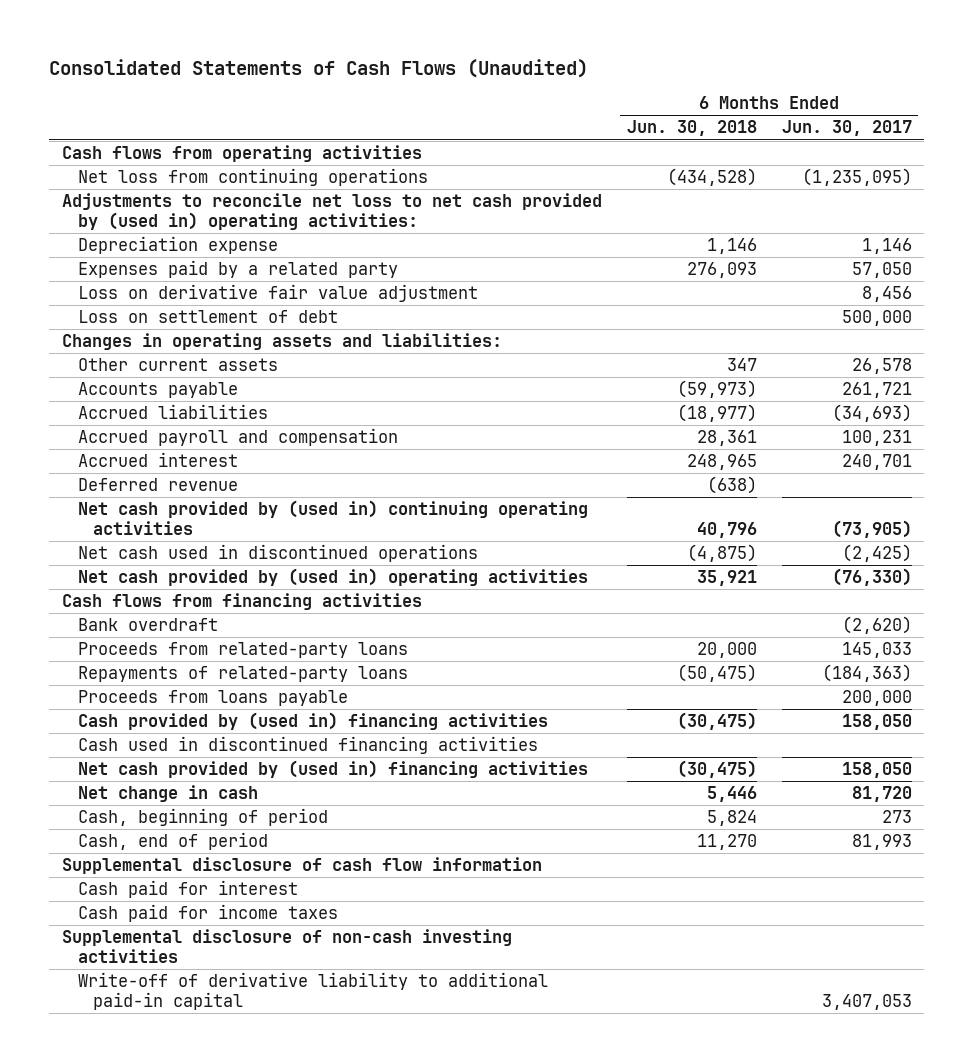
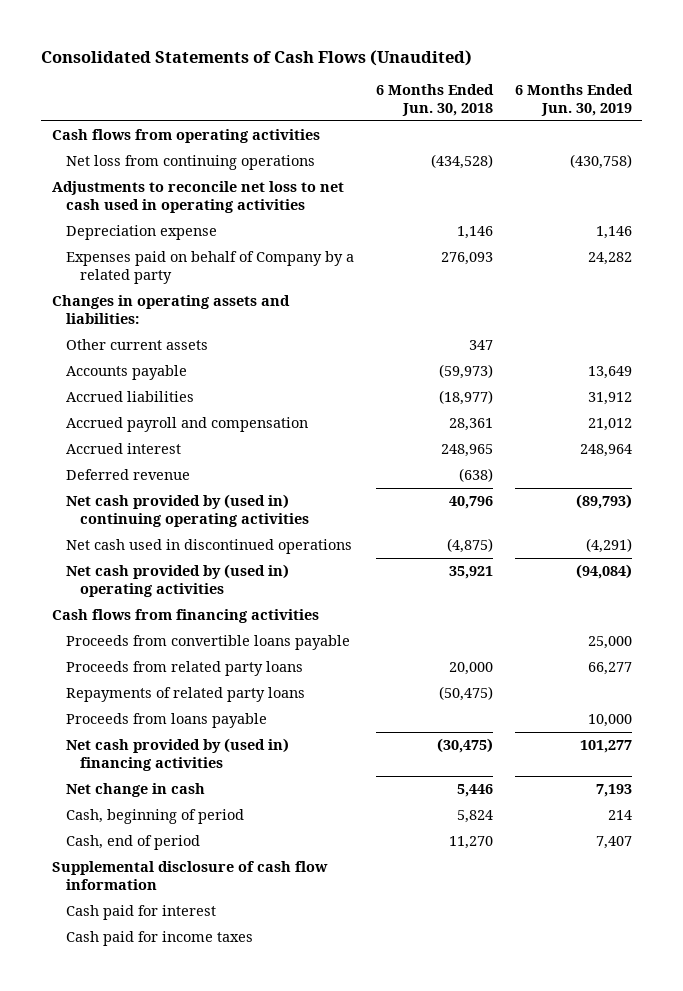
- | 6 Months Ended Jun. 30, 2018 | 6 Months Ended Jun. 30, 2017
+ | 6 Months Ended Jun. 30, 2018 | 6 Months Ended Jun. 30, 2019
- Adjustments to reconcile net loss to net cash provided by (used in) operating activities:
+ Adjustments to reconcile net loss to net cash used in operating activities
- Expenses paid by a related party | 276,093 | 57,050
- Loss on derivative fair value adjustment | | 8,456
- Loss on settlement of debt | | 500,000
+ Expenses paid on behalf of Company by a related party | 276,093 | 24,282
- Bank overdraft | | (2,620)
- Proceeds from related-party loans | 20,000 | 145,033
- Repayments of related-party loans | (50,475) | (184,363)
+ Proceeds from convertible loans payable | | 25,000
+ Proceeds from related party loans | 20,000 | 66,277
+ Repayments of related party loans | (50,475) |
- Cash provided by (used in) financing activities | (30,475) | 158,050
- Cash used in discontinued financing activities
- Supplemental disclosure of non-cash investing activities
- Write-off of derivative liability to additional paid-in capital | | 3,407,053

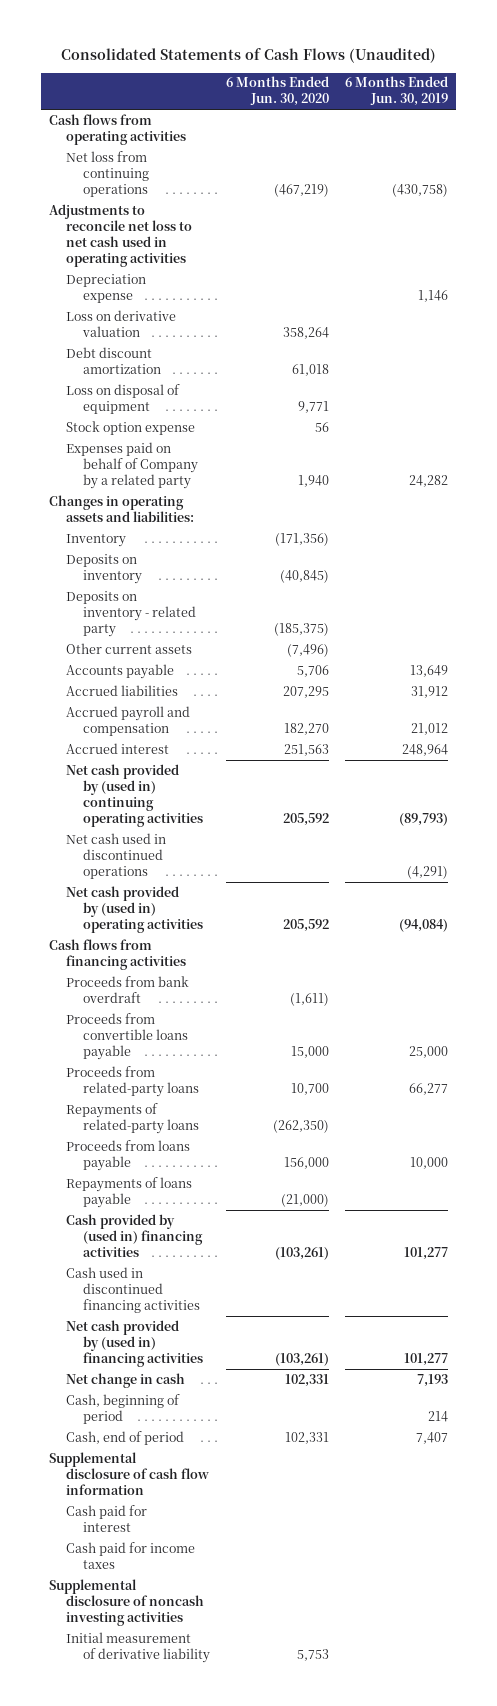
- | 6 Months Ended Jun. 30, 2018 | 6 Months Ended Jun. 30, 2019
+ | 6 Months Ended Jun. 30, 2020 | 6 Months Ended Jun. 30, 2019
+ Loss on derivative valuation | 358,264 |
+ Debt discount amortization | 61,018 |
+ Loss on disposal of equipment | 9,771 |
+ Stock option expense | 56 |
+ Inventory | (171,356) |
+ Deposits on inventory | (40,845) |
+ Deposits on inventory - related party | (185,375) |
- Deferred revenue | (638) |
+ Proceeds from bank overdraft | (1,611) |
- Proceeds from related party loans | 20,000 | 66,277
- Repayments of related party loans | (50,475) |
+ Proceeds from related-party loans | 10,700 | 66,277
+ Repayments of related-party loans | (262,350) |
+ Repayments of loans payable | (21,000) |
+ Cash provided by (used in) financing activities | (103,261) | 101,277
+ Cash used in discontinued financing activities
+ Supplemental disclosure of noncash investing activities
+ Initial measurement of derivative liability | 5,753 |

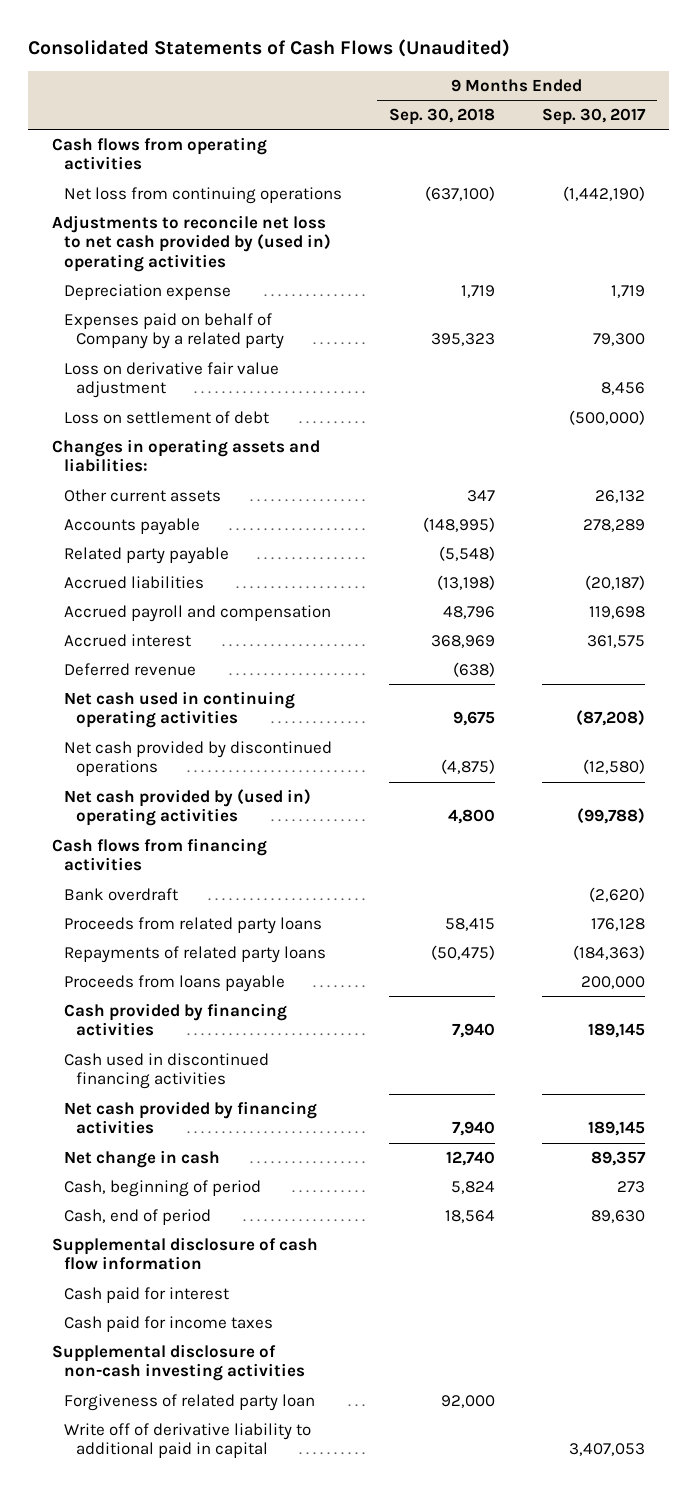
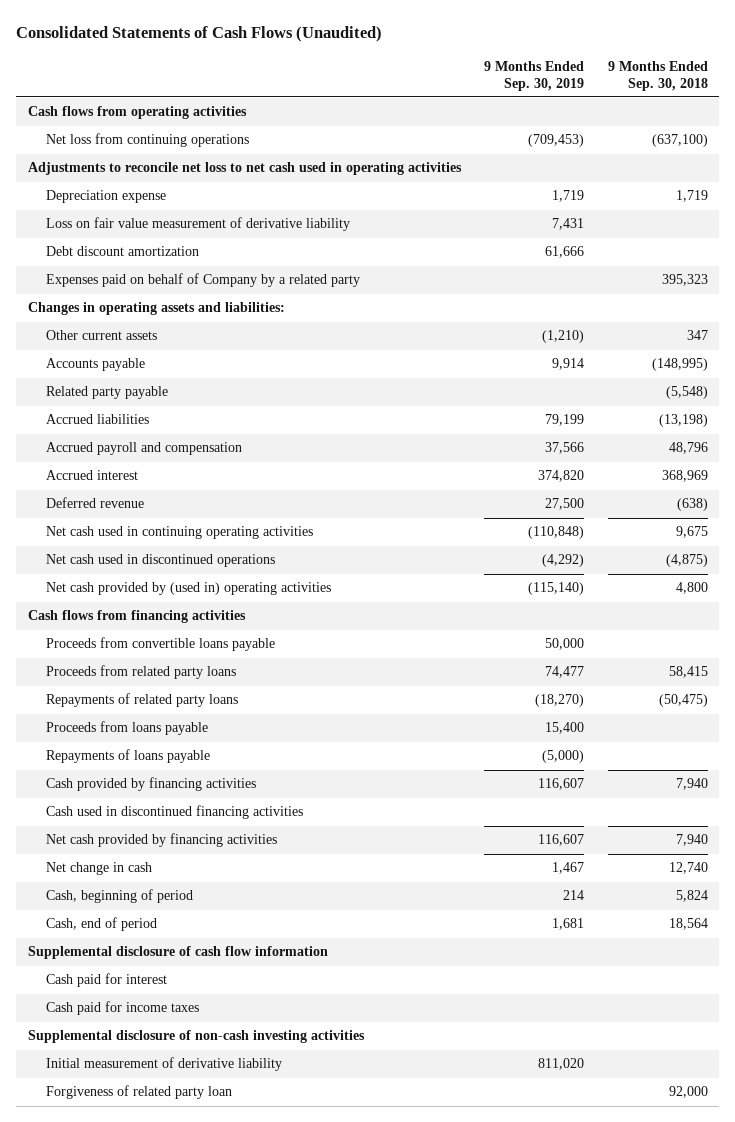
- | 9 Months Ended Sep. 30, 2018 | 9 Months Ended Sep. 30, 2017
+ | 9 Months Ended Sep. 30, 2019 | 9 Months Ended Sep. 30, 2018
- Adjustments to reconcile net loss to net cash provided by (used in) operating activities
+ Adjustments to reconcile net loss to net cash used in operating activities
+ Loss on fair value measurement of derivative liability | 7,431 |
+ Debt discount amortization | 61,666 |
- Loss on derivative fair value adjustment | | 8,456
- Loss on settlement of debt | | (500,000)
- Net cash provided by discontinued operations | (4,875) | (12,580)
+ Net cash used in discontinued operations | (4,292) | (4,875)
- Bank overdraft | | (2,620)
+ Proceeds from convertible loans payable | 50,000 |
+ Repayments of loans payable | (5,000) |
+ Initial measurement of derivative liability | 811,020 |
- Write off of derivative liability to additional paid in capital | | 3,407,053

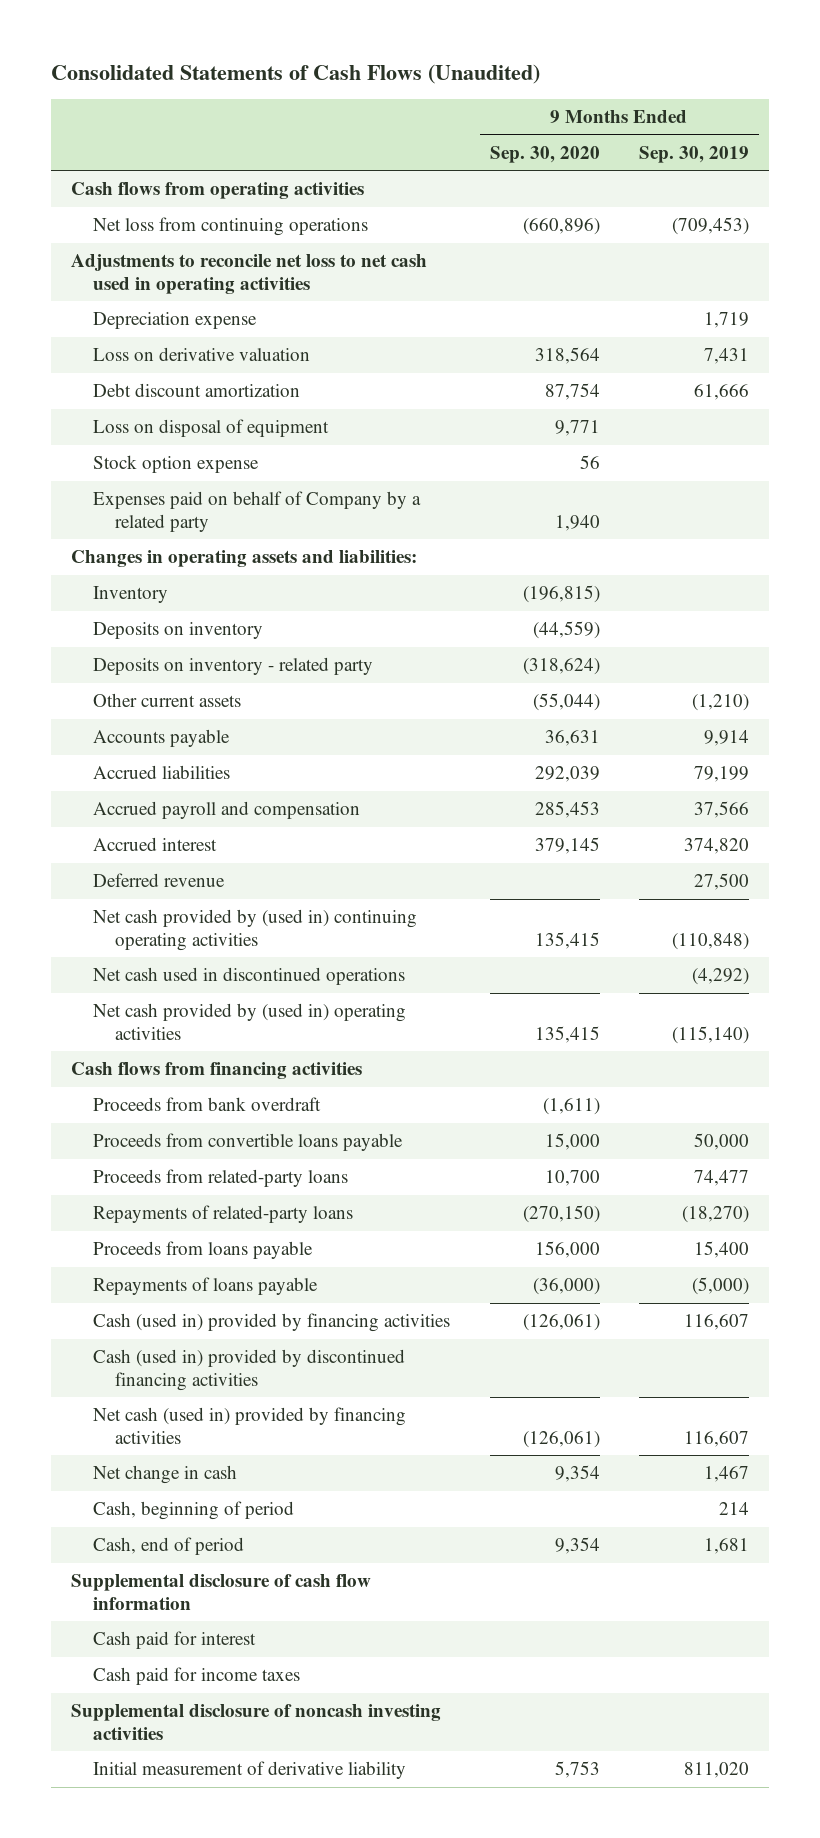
- | 9 Months Ended Sep. 30, 2019 | 9 Months Ended Sep. 30, 2018
+ | 9 Months Ended Sep. 30, 2020 | 9 Months Ended Sep. 30, 2019
- Loss on fair value measurement of derivative liability | 7,431 |
+ Loss on derivative valuation | 318,564 | 7,431
+ Loss on disposal of equipment | 9,771 |
+ Stock option expense | 56 |
+ Inventory | (196,815) |
+ Deposits on inventory | (44,559) |
+ Deposits on inventory - related party | (318,624) |
- Related party payable | | (5,548)
- Net cash used in continuing operating activities | (110,848) | 9,675
+ Net cash provided by (used in) continuing operating activities | 135,415 | (110,848)
+ Proceeds from bank overdraft | (1,611) |
- Proceeds from related party loans | 74,477 | 58,415
- Repayments of related party loans | (18,270) | (50,475)
+ Proceeds from related-party loans | 10,700 | 74,477
+ Repayments of related-party loans | (270,150) | (18,270)
- Cash provided by financing activities | 116,607 | 7,940
- Cash used in discontinued financing activities
- Net cash provided by financing activities | 116,607 | 7,940
+ Cash (used in) provided by financing activities | (126,061) | 116,607
+ Cash (used in) provided by discontinued financing activities
+ Net cash (used in) provided by financing activities | (126,061) | 116,607
- Supplemental disclosure of non-cash investing activities
+ Supplemental disclosure of noncash investing activities
- Forgiveness of related party loan | | 92,000

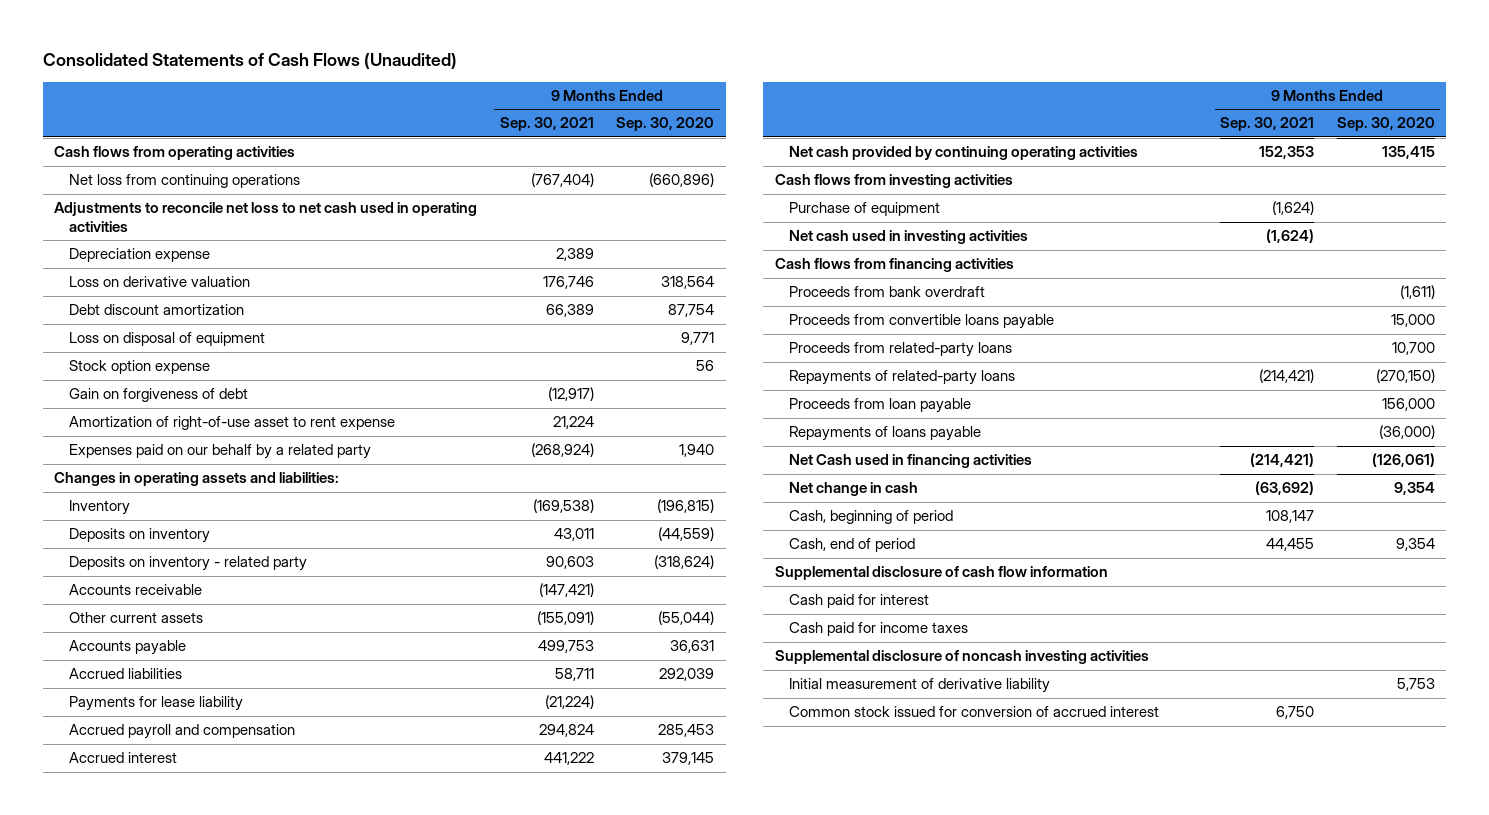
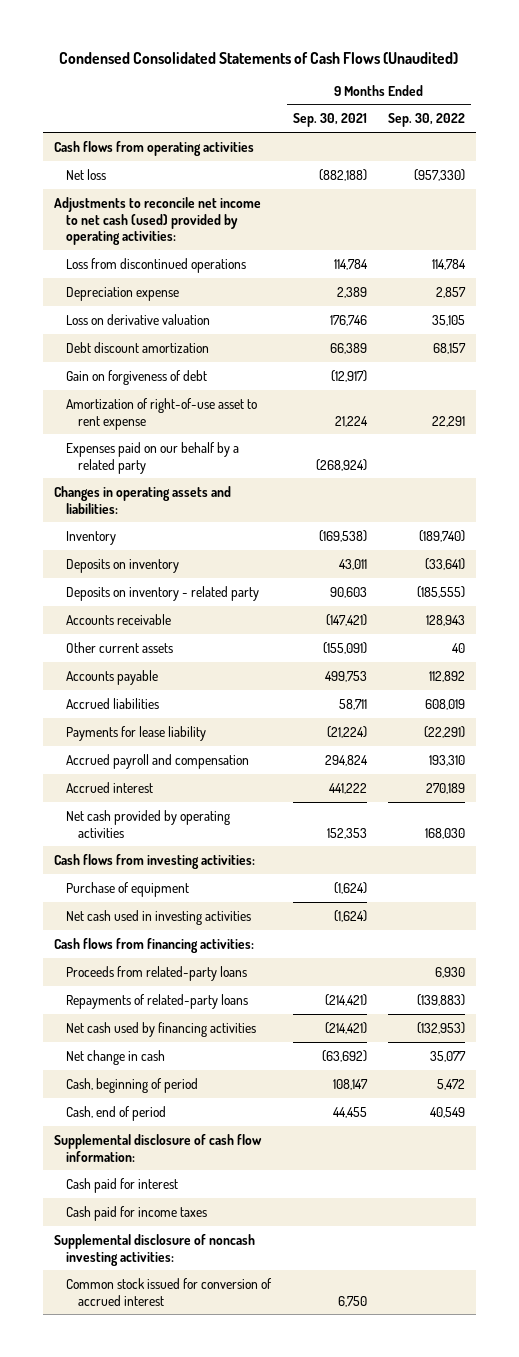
- Consolidated Statements of Cash Flows (Unaudited)
+ Condensed Consolidated Statements of Cash Flows (Unaudited)
- | 9 Months Ended Sep. 30, 2021 | 9 Months Ended Sep. 30, 2020
+ | 9 Months Ended Sep. 30, 2021 | 9 Months Ended Sep. 30, 2022
- Net loss from continuing operations | (767,404) | (660,896)
- Adjustments to reconcile net loss to net cash used in operating activities
+ Net loss | (882,188) | (957,330)
+ Adjustments to reconcile net income to net cash (used) provided by operating activities:
+ Loss from discontinued operations | 114,784 | 114,784
- Loss on disposal of equipment | | 9,771
- Stock option expense | | 56
- Net cash provided by continuing operating activities | 152,353 | 135,415
- Cash flows from investing activities
+ Net cash provided by operating activities | 152,353 | 168,030
+ Cash flows from investing activities:
- Cash flows from financing activities
- Proceeds from bank overdraft | | (1,611)
- Proceeds from convertible loans payable | | 15,000
+ Cash flows from financing activities:
- Proceeds from loan payable | | 156,000
- Repayments of loans payable | | (36,000)
- Net Cash used in financing activities | (214,421) | (126,061)
+ Net cash used by financing activities | (214,421) | (132,953)
- Supplemental disclosure of cash flow information
+ Supplemental disclosure of cash flow information:
- Supplemental disclosure of noncash investing activities
- Initial measurement of derivative liability | | 5,753
+ Supplemental disclosure of noncash investing activities:

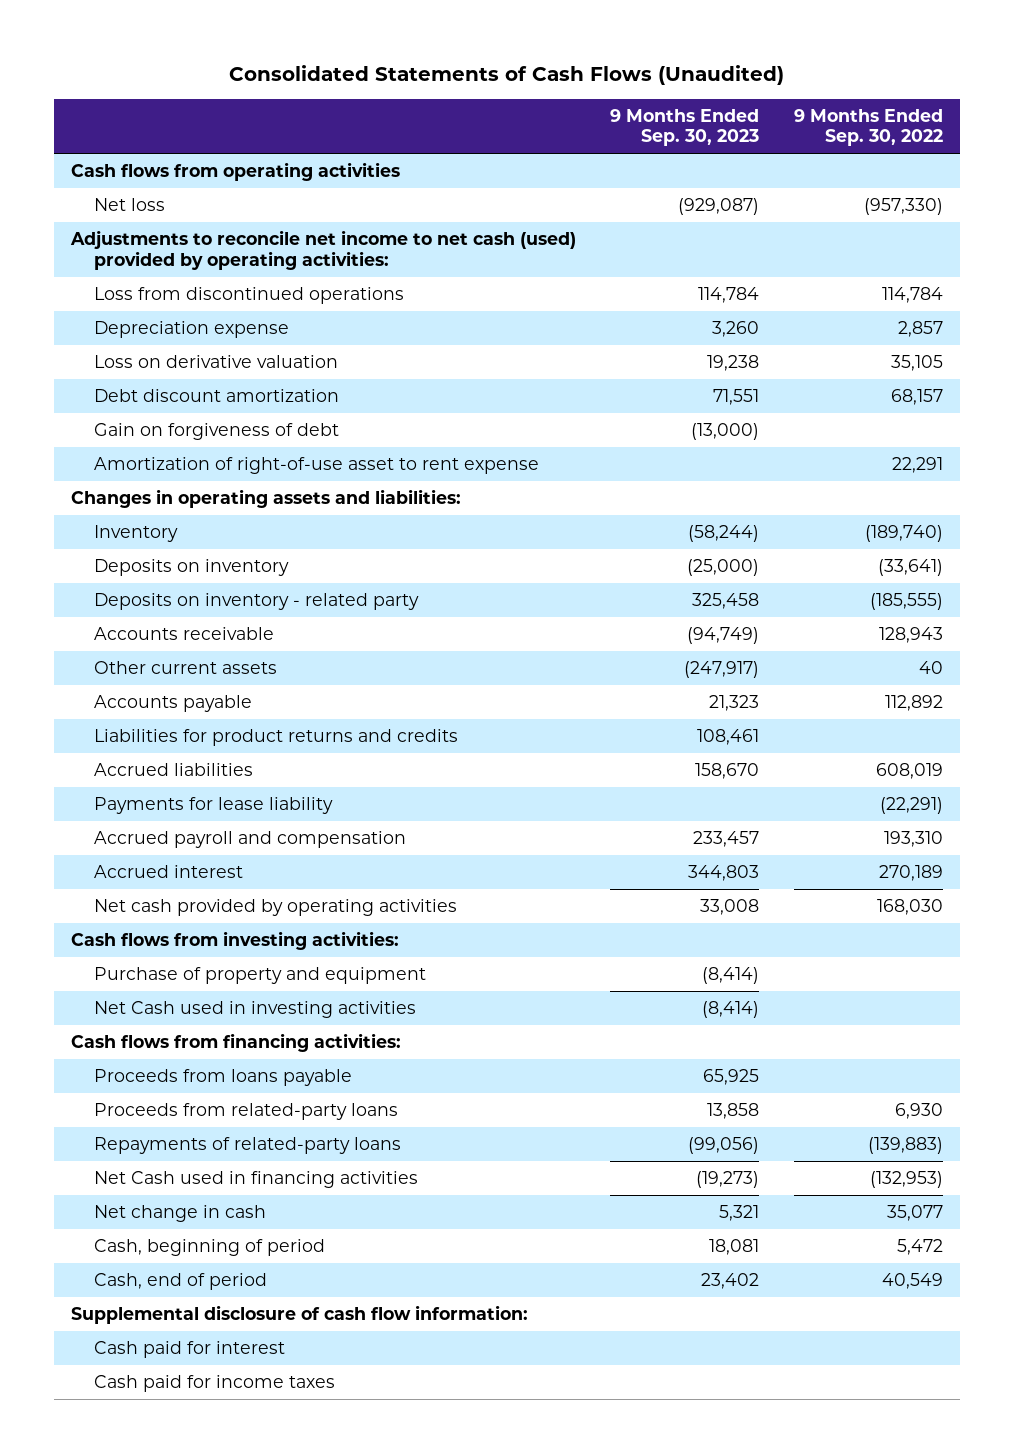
- Condensed Consolidated Statements of Cash Flows (Unaudited)
+ Consolidated Statements of Cash Flows (Unaudited)
- | 9 Months Ended Sep. 30, 2021 | 9 Months Ended Sep. 30, 2022
+ | 9 Months Ended Sep. 30, 2023 | 9 Months Ended Sep. 30, 2022
- Expenses paid on our behalf by a related party | (268,924) |
+ Liabilities for product returns and credits | 108,461 |
- Purchase of equipment | (1,624) |
- Net cash used in investing activities | (1,624) |
+ Purchase of property and equipment | (8,414) |
+ Net Cash used in investing activities | (8,414) |
+ Proceeds from loans payable | 65,925 |
- Net cash used by financing activities | (214,421) | (132,953)
+ Net Cash used in financing activities | (19,273) | (132,953)
- Supplemental disclosure of noncash investing activities:
- Common stock issued for conversion of accrued interest | 6,750 |

